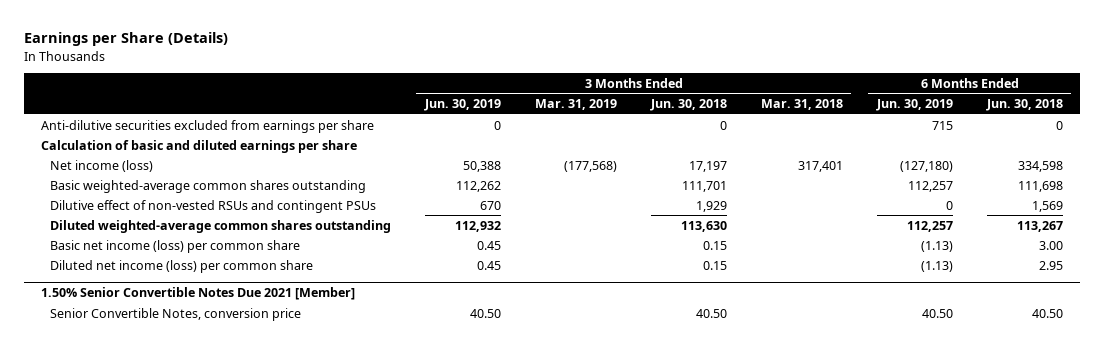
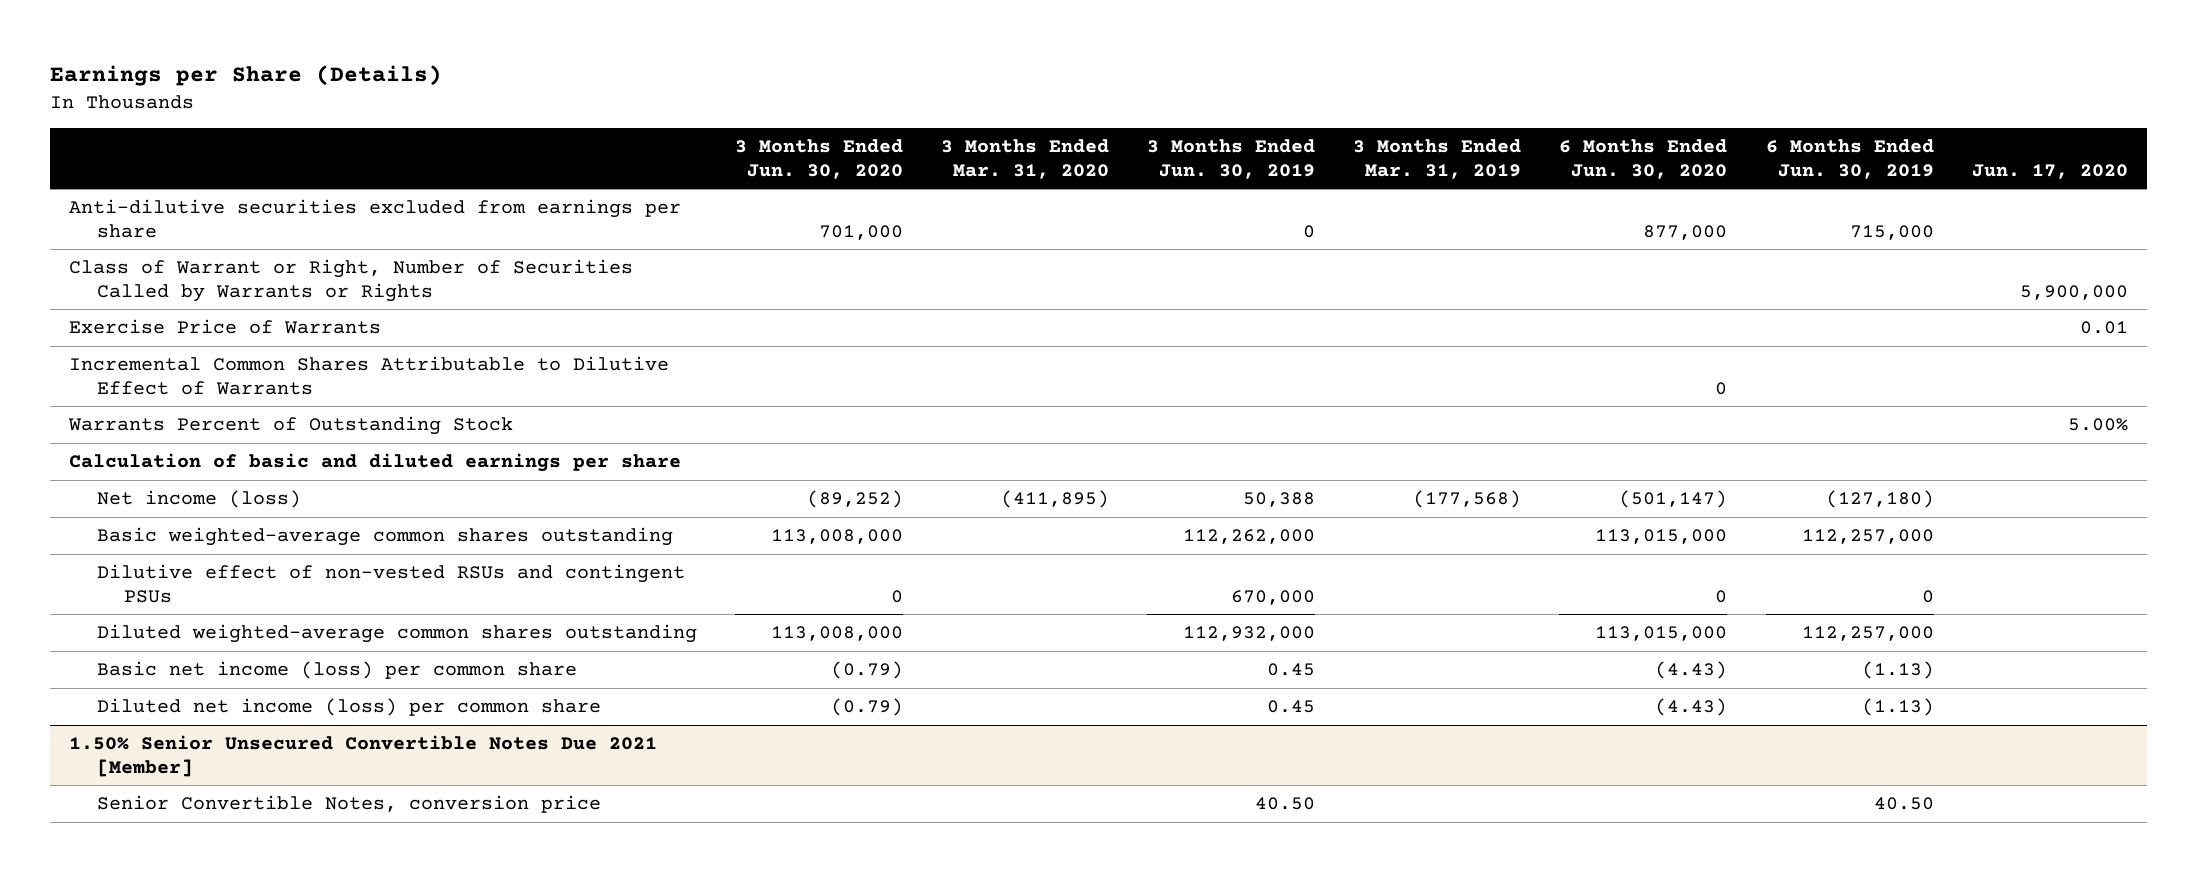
- | 3 Months Ended Jun. 30, 2019 | 3 Months Ended Mar. 31, 2019 | 3 Months Ended Jun. 30, 2018 | 3 Months Ended Mar. 31, 2018 | 6 Months Ended Jun. 30, 2019 | 6 Months Ended Jun. 30, 2018
+ | 3 Months Ended Jun. 30, 2020 | 3 Months Ended Mar. 31, 2020 | 3 Months Ended Jun. 30, 2019 | 3 Months Ended Mar. 31, 2019 | 6 Months Ended Jun. 30, 2020 | 6 Months Ended Jun. 30, 2019 | Jun. 17, 2020
- Anti-dilutive securities excluded from earnings per share | 0 | | 0 | | 715 | 0
+ Anti-dilutive securities excluded from earnings per share | 701,000 | | 0 | | 877,000 | 715,000 |
+ Class of Warrant or Right, Number of Securities Called by Warrants or Rights | | | | | | | 5,900,000
+ Exercise Price of Warrants | | | | | | | 0.01
+ Incremental Common Shares Attributable to Dilutive Effect of Warrants | | | | | 0 | |
+ Warrants Percent of Outstanding Stock | | | | | | | 5.00%
- Basic weighted-average common shares outstanding | 112,262 | | 111,701 | | 112,257 | 111,698
- Dilutive effect of non-vested RSUs and contingent PSUs | 670 | | 1,929 | | 0 | 1,569
- Diluted weighted-average common shares outstanding | 112,932 | | 113,630 | | 112,257 | 113,267
+ Basic weighted-average common shares outstanding | 113,008,000 | | 112,262,000 | | 113,015,000 | 112,257,000 |
+ Dilutive effect of non-vested RSUs and contingent PSUs | 0 | | 670,000 | | 0 | 0 |
+ Diluted weighted-average common shares outstanding | 113,008,000 | | 112,932,000 | | 113,015,000 | 112,257,000 |
- 1.50% Senior Convertible Notes Due 2021 [Member]
+ 1.50% Senior Unsecured Convertible Notes Due 2021 [Member]

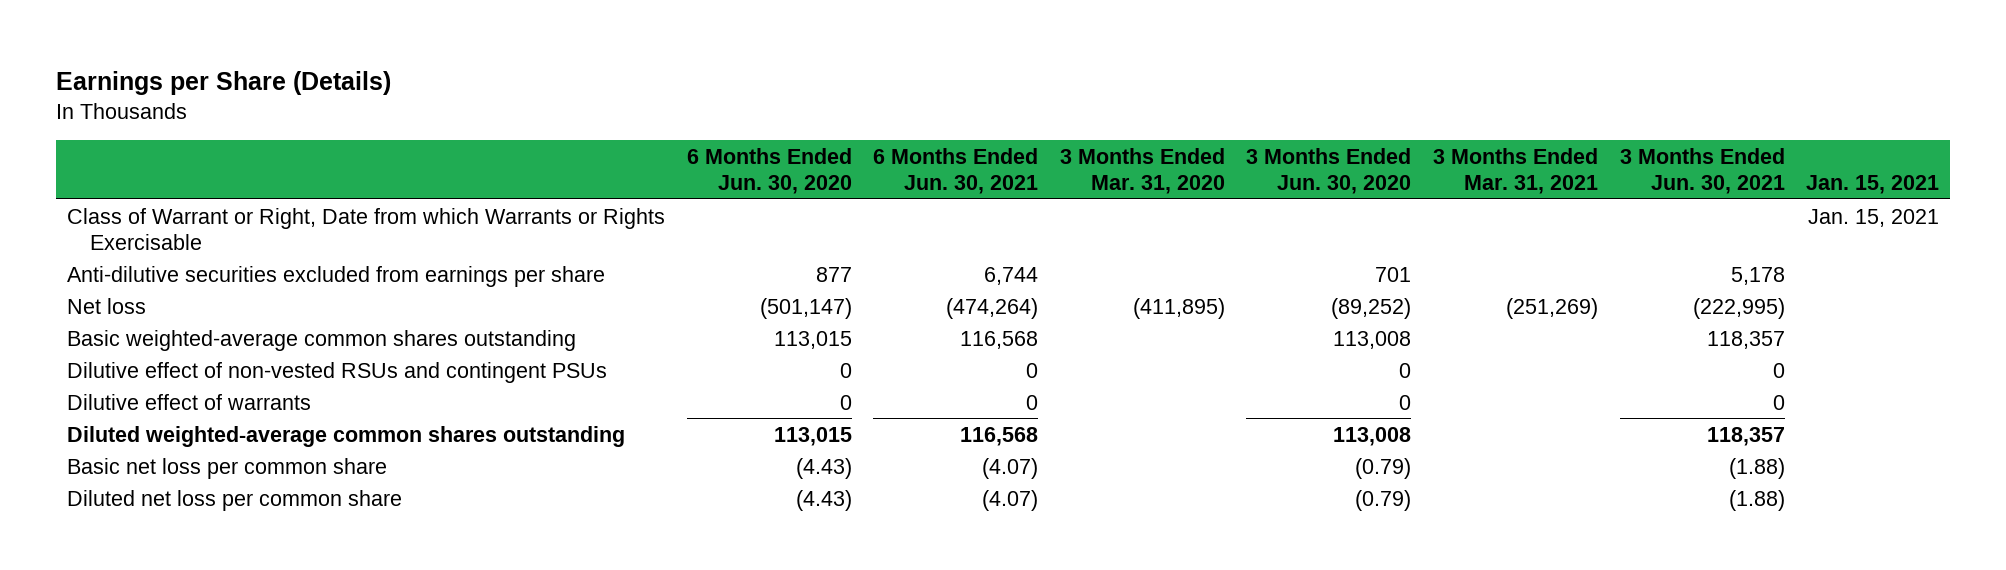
- | 3 Months Ended Jun. 30, 2020 | 3 Months Ended Mar. 31, 2020 | 3 Months Ended Jun. 30, 2019 | 3 Months Ended Mar. 31, 2019 | 6 Months Ended Jun. 30, 2020 | 6 Months Ended Jun. 30, 2019 | Jun. 17, 2020
+ | 6 Months Ended Jun. 30, 2020 | 6 Months Ended Jun. 30, 2021 | 3 Months Ended Mar. 31, 2020 | 3 Months Ended Jun. 30, 2020 | 3 Months Ended Mar. 31, 2021 | 3 Months Ended Jun. 30, 2021 | Jan. 15, 2021
- Anti-dilutive securities excluded from earnings per share | 701,000 | | 0 | | 877,000 | 715,000 |
- Class of Warrant or Right, Number of Securities Called by Warrants or Rights | | | | | | | 5,900,000
- Exercise Price of Warrants | | | | | | | 0.01
- Incremental Common Shares Attributable to Dilutive Effect of Warrants | | | | | 0 | |
- Warrants Percent of Outstanding Stock | | | | | | | 5.00%
- Calculation of basic and diluted earnings per share
- Net income (loss) | (89,252) | (411,895) | 50,388 | (177,568) | (501,147) | (127,180) |
- Basic weighted-average common shares outstanding | 113,008,000 | | 112,262,000 | | 113,015,000 | 112,257,000 |
+ Class of Warrant or Right, Date from which Warrants or Rights Exercisable | | | | | | | Jan. 15, 2021
+ Anti-dilutive securities excluded from earnings per share | 877 | 6,744 | | 701 | | 5,178 |
+ Net loss | (501,147) | (474,264) | (411,895) | (89,252) | (251,269) | (222,995) |
+ Basic weighted-average common shares outstanding | 113,015 | 116,568 | | 113,008 | | 118,357 |
- Diluted weighted-average common shares outstanding | 113,008,000 | | 112,932,000 | | 113,015,000 | 112,257,000 |
- Basic net income (loss) per common share | (0.79) | | 0.45 | | (4.43) | (1.13) |
- Diluted net income (loss) per common share | (0.79) | | 0.45 | | (4.43) | (1.13) |
- 1.50% Senior Unsecured Convertible Notes Due 2021 [Member]
- Senior Convertible Notes, conversion price | | | 40.50 | | | 40.50 |
+ Dilutive effect of warrants | 0 | 0 | | 0 | | 0 |
+ Diluted weighted-average common shares outstanding | 113,015 | 116,568 | | 113,008 | | 118,357 |
+ Basic net loss per common share | (4.43) | (4.07) | | (0.79) | | (1.88) |
+ Diluted net loss per common share | (4.43) | (4.07) | | (0.79) | | (1.88) |

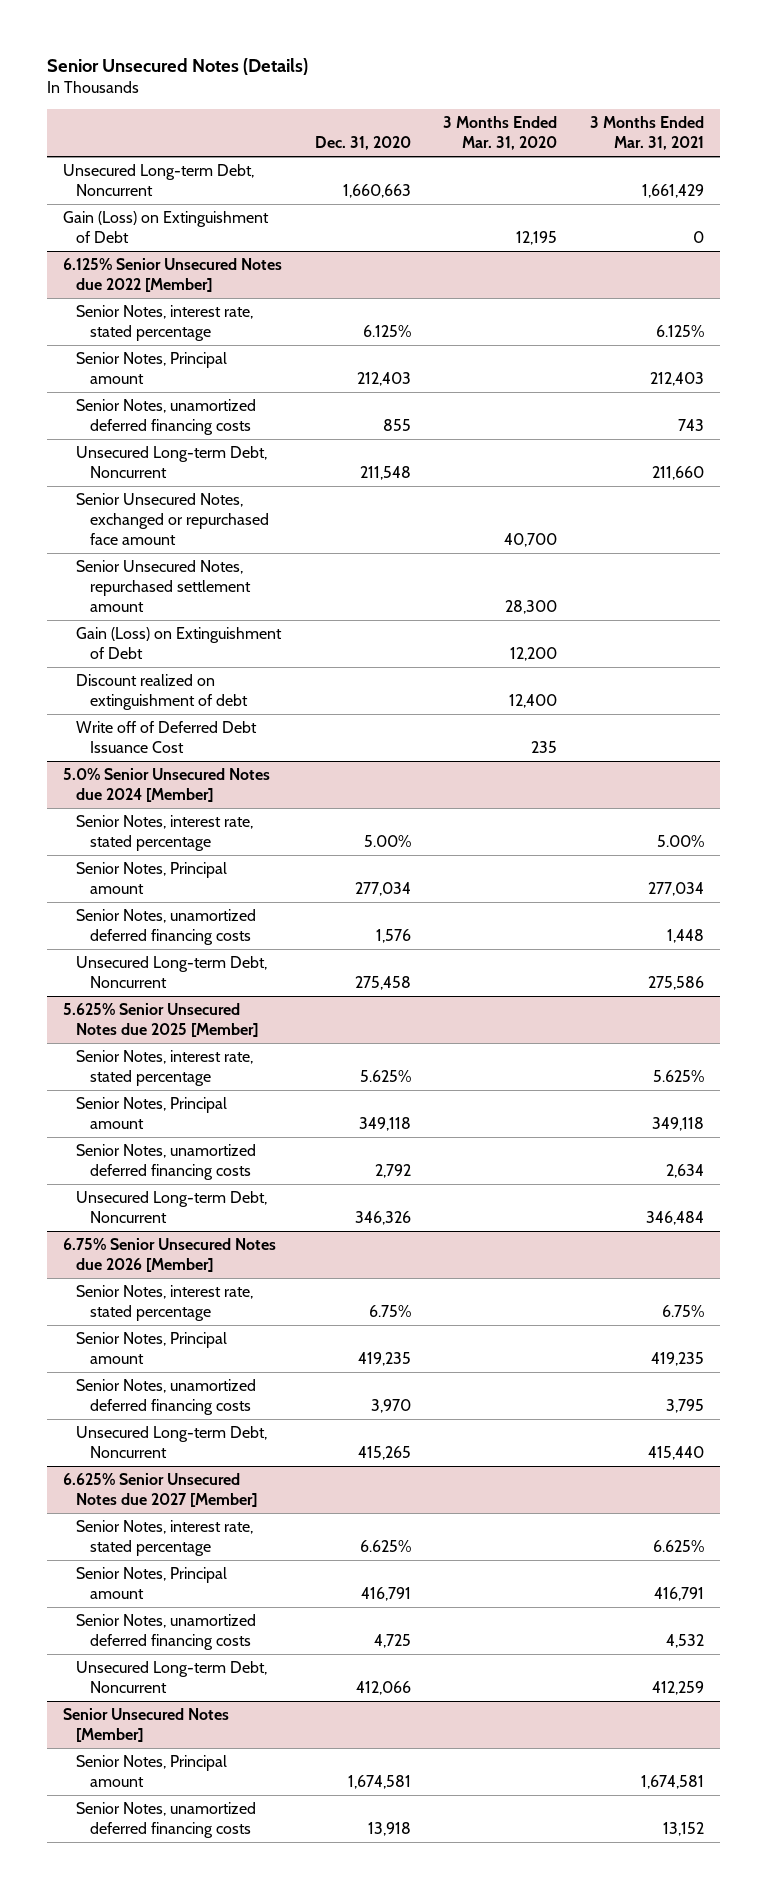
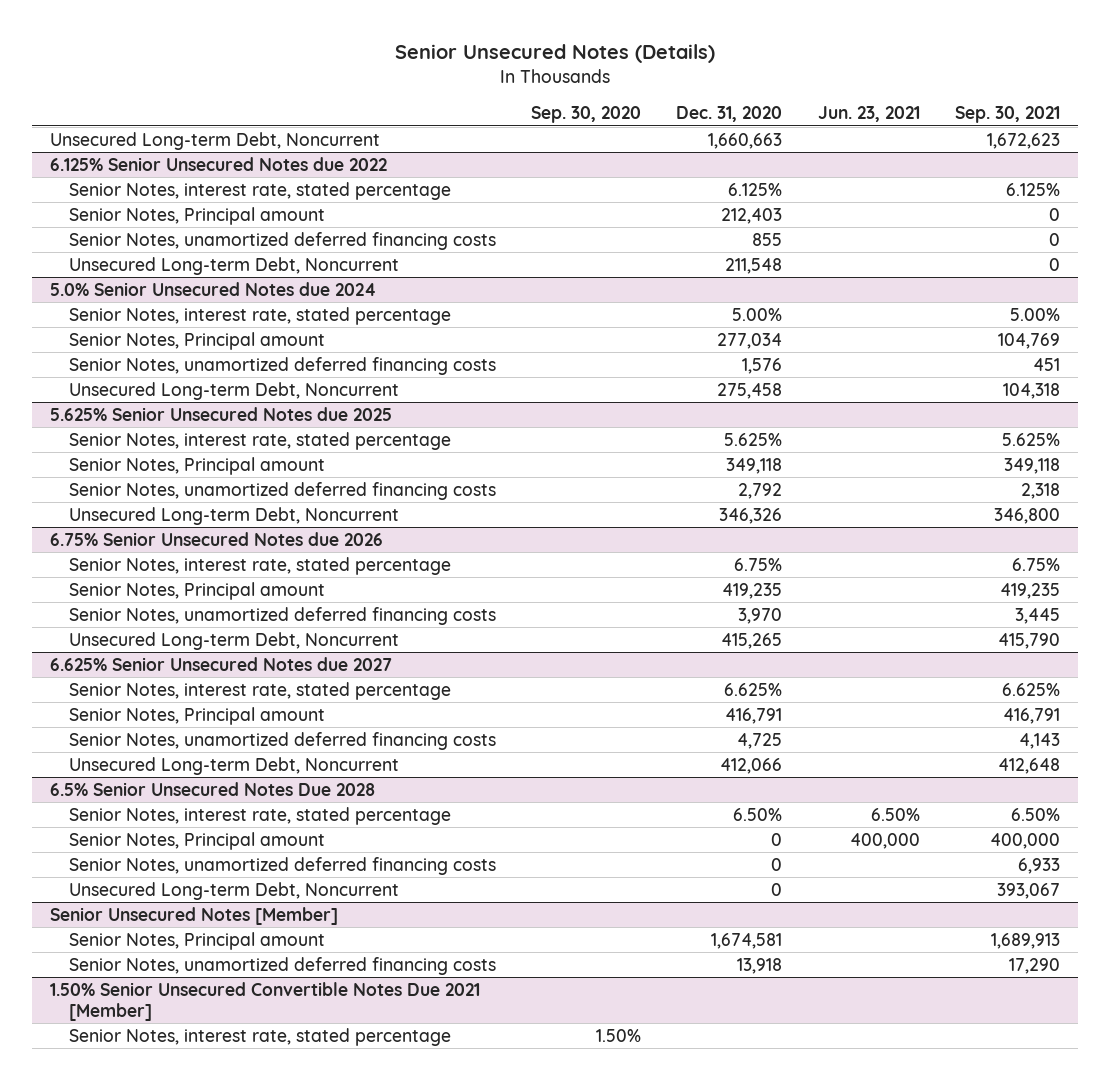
- | Dec. 31, 2020 | 3 Months Ended Mar. 31, 2020 | 3 Months Ended Mar. 31, 2021
+ | Sep. 30, 2020 | Dec. 31, 2020 | Jun. 23, 2021 | Sep. 30, 2021
- Gain (Loss) on Extinguishment of Debt | | 12,195 | 0
- 6.125% Senior Unsecured Notes due 2022 [Member]
+ 6.125% Senior Unsecured Notes due 2022
- Senior Unsecured Notes, exchanged or repurchased face amount | | 40,700 |
- Senior Unsecured Notes, repurchased settlement amount | | 28,300 |
- Gain (Loss) on Extinguishment of Debt | | 12,200 |
- Discount realized on extinguishment of debt | | 12,400 |
- Write off of Deferred Debt Issuance Cost | | 235 |
- 5.0% Senior Unsecured Notes due 2024 [Member]
+ 5.0% Senior Unsecured Notes due 2024
- 5.625% Senior Unsecured Notes due 2025 [Member]
+ 5.625% Senior Unsecured Notes due 2025
- 6.75% Senior Unsecured Notes due 2026 [Member]
+ 6.75% Senior Unsecured Notes due 2026
- 6.625% Senior Unsecured Notes due 2027 [Member]
+ 6.625% Senior Unsecured Notes due 2027
+ 6.5% Senior Unsecured Notes Due 2028
+ Senior Notes, interest rate, stated percentage | | 6.50% | 6.50% | 6.50%
+ Senior Notes, Principal amount | | 0 | 400,000 | 400,000
+ Senior Notes, unamortized deferred financing costs | | 0 | | 6,933
+ Unsecured Long-term Debt, Noncurrent | | 0 | | 393,067
+ 1.50% Senior Unsecured Convertible Notes Due 2021 [Member]
+ Senior Notes, interest rate, stated percentage | 1.50% | | |

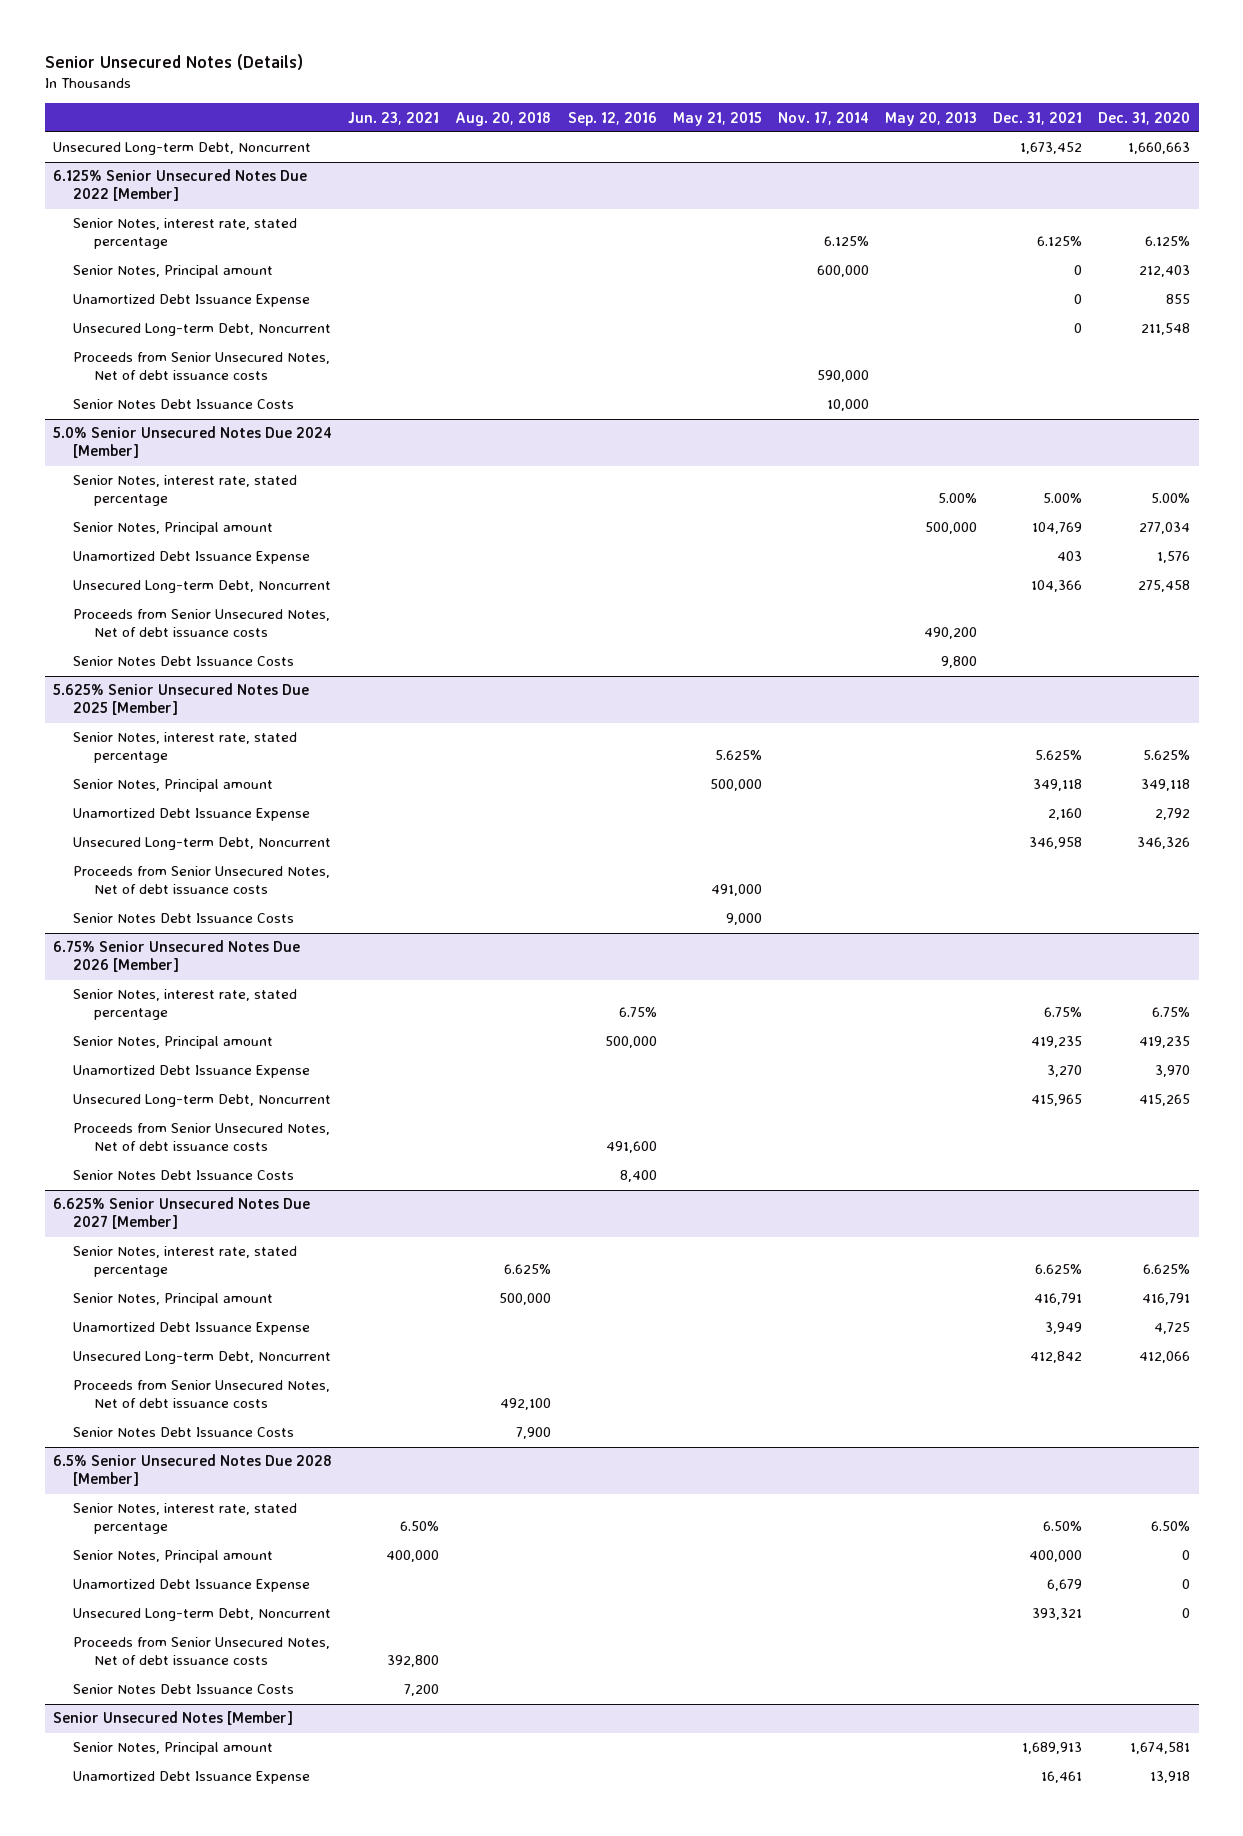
- | Sep. 30, 2020 | Dec. 31, 2020 | Jun. 23, 2021 | Sep. 30, 2021
+ | Jun. 23, 2021 | Aug. 20, 2018 | Sep. 12, 2016 | May 21, 2015 | Nov. 17, 2014 | May 20, 2013 | Dec. 31, 2021 | Dec. 31, 2020
- 6.125% Senior Unsecured Notes due 2022
+ 6.125% Senior Unsecured Notes Due 2022 [Member]
- Senior Notes, unamortized deferred financing costs | | 855 | | 0
+ Unamortized Debt Issuance Expense | | | | | | | 0 | 855
- 5.0% Senior Unsecured Notes due 2024
+ Proceeds from Senior Unsecured Notes, Net of debt issuance costs | | | | | 590,000 | | |
+ Senior Notes Debt Issuance Costs | | | | | 10,000 | | |
+ 5.0% Senior Unsecured Notes Due 2024 [Member]
- Senior Notes, unamortized deferred financing costs | | 1,576 | | 451
+ Unamortized Debt Issuance Expense | | | | | | | 403 | 1,576
- 5.625% Senior Unsecured Notes due 2025
+ Proceeds from Senior Unsecured Notes, Net of debt issuance costs | | | | | | 490,200 | |
+ Senior Notes Debt Issuance Costs | | | | | | 9,800 | |
+ 5.625% Senior Unsecured Notes Due 2025 [Member]
- Senior Notes, unamortized deferred financing costs | | 2,792 | | 2,318
+ Unamortized Debt Issuance Expense | | | | | | | 2,160 | 2,792
- 6.75% Senior Unsecured Notes due 2026
+ Proceeds from Senior Unsecured Notes, Net of debt issuance costs | | | | 491,000 | | | |
+ Senior Notes Debt Issuance Costs | | | | 9,000 | | | |
+ 6.75% Senior Unsecured Notes Due 2026 [Member]
- Senior Notes, unamortized deferred financing costs | | 3,970 | | 3,445
+ Unamortized Debt Issuance Expense | | | | | | | 3,270 | 3,970
- 6.625% Senior Unsecured Notes due 2027
+ Proceeds from Senior Unsecured Notes, Net of debt issuance costs | | | 491,600 | | | | |
+ Senior Notes Debt Issuance Costs | | | 8,400 | | | | |
+ 6.625% Senior Unsecured Notes Due 2027 [Member]
- Senior Notes, unamortized deferred financing costs | | 4,725 | | 4,143
+ Unamortized Debt Issuance Expense | | | | | | | 3,949 | 4,725
- 6.5% Senior Unsecured Notes Due 2028
+ Proceeds from Senior Unsecured Notes, Net of debt issuance costs | | 492,100 | | | | | |
+ Senior Notes Debt Issuance Costs | | 7,900 | | | | | |
+ 6.5% Senior Unsecured Notes Due 2028 [Member]
- Senior Notes, unamortized deferred financing costs | | 0 | | 6,933
+ Unamortized Debt Issuance Expense | | | | | | | 6,679 | 0
+ Proceeds from Senior Unsecured Notes, Net of debt issuance costs | 392,800 | | | | | | |
+ Senior Notes Debt Issuance Costs | 7,200 | | | | | | |
@ Senior Unsecured Notes [Member]
- Senior Notes, unamortized deferred financing costs | | 13,918 | | 17,290
- 1.50% Senior Unsecured Convertible Notes Due 2021 [Member]
- Senior Notes, interest rate, stated percentage | 1.50% | | |
@ Senior Unsecured Notes [Member]
+ Unamortized Debt Issuance Expense | | | | | | | 16,461 | 13,918

